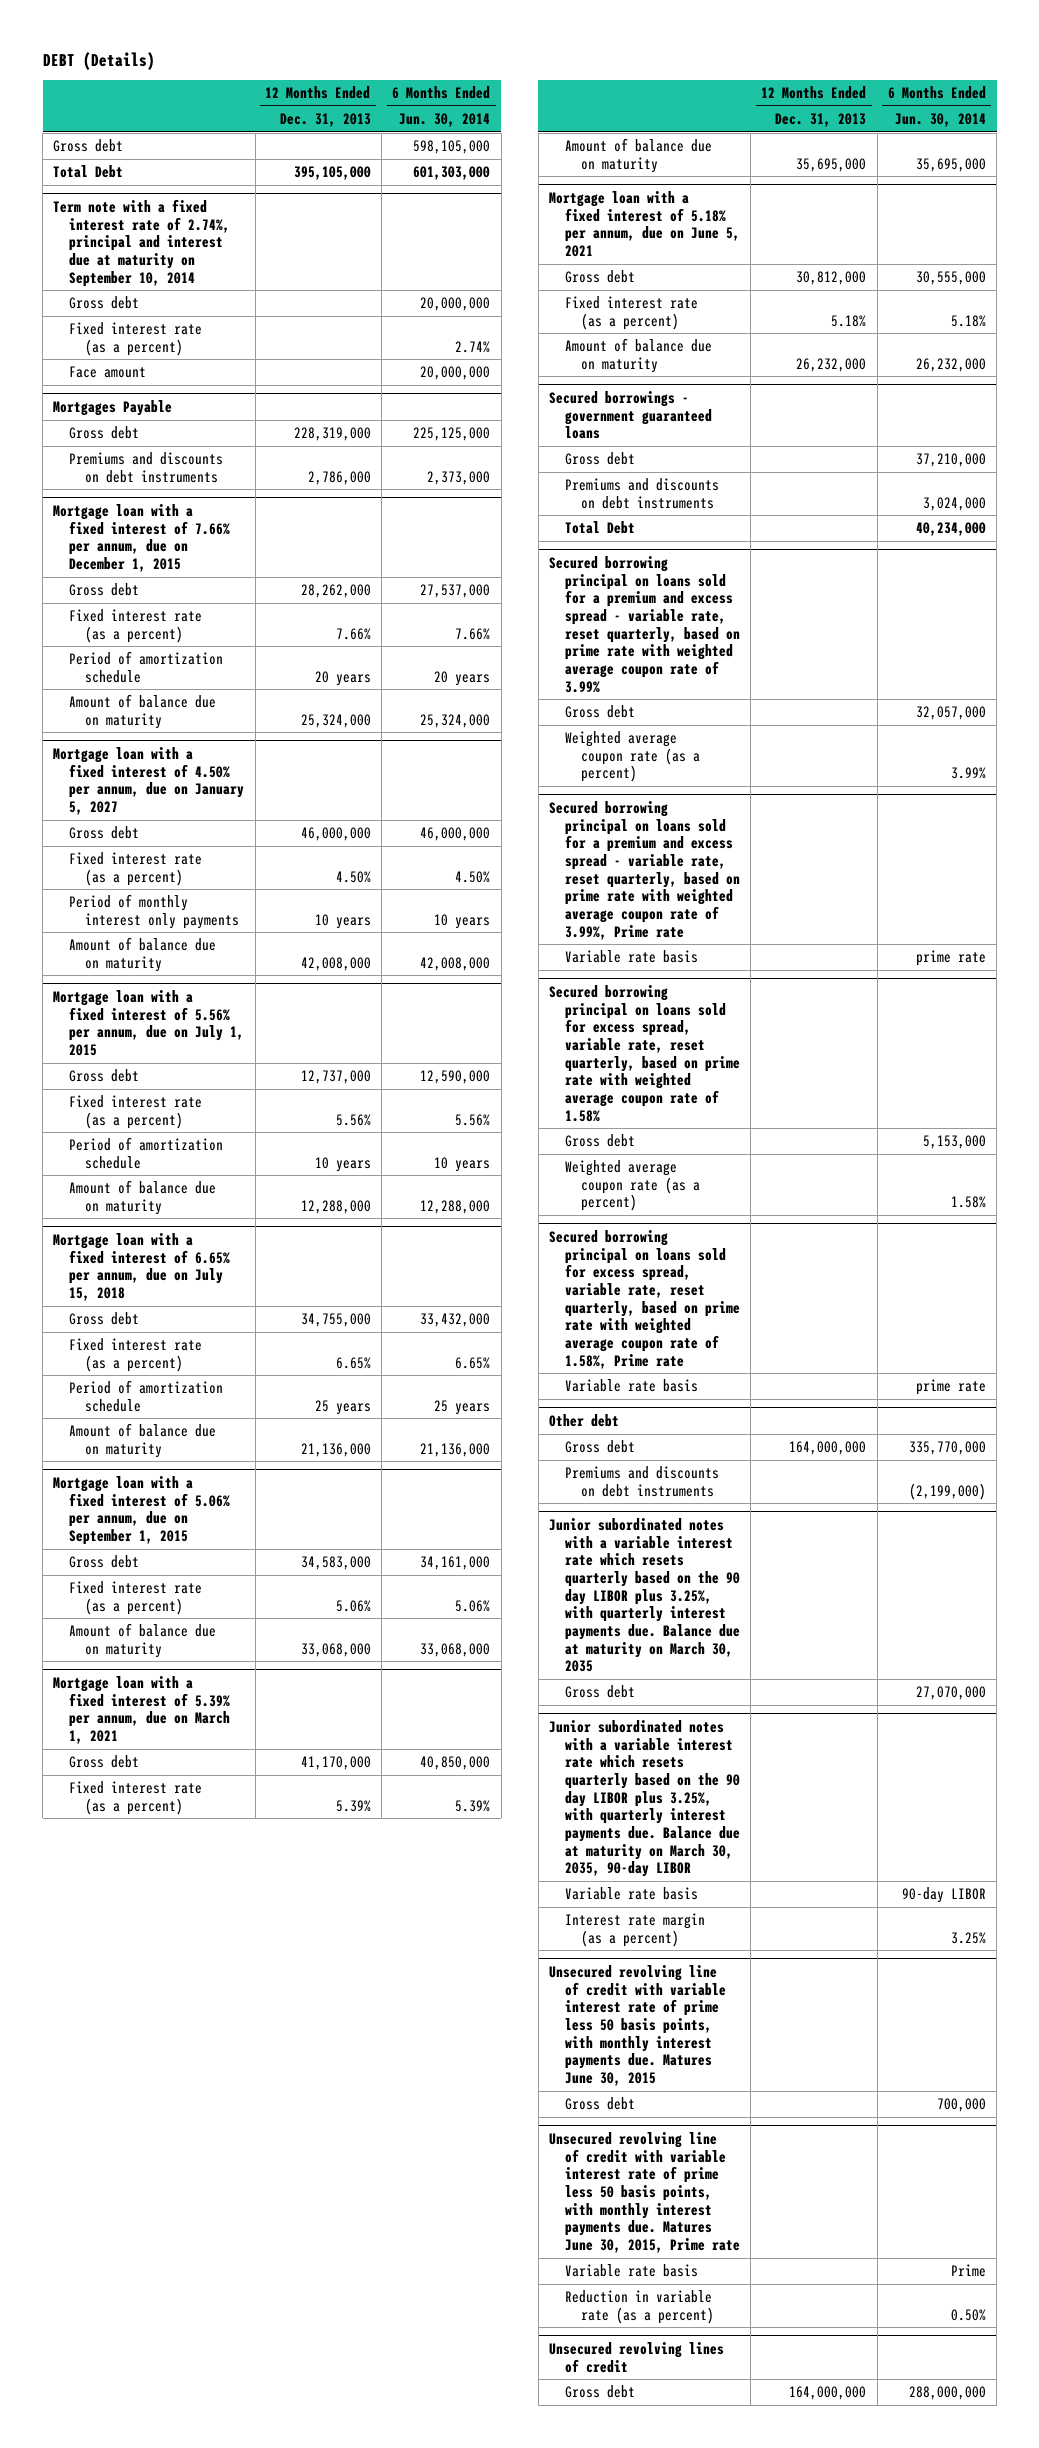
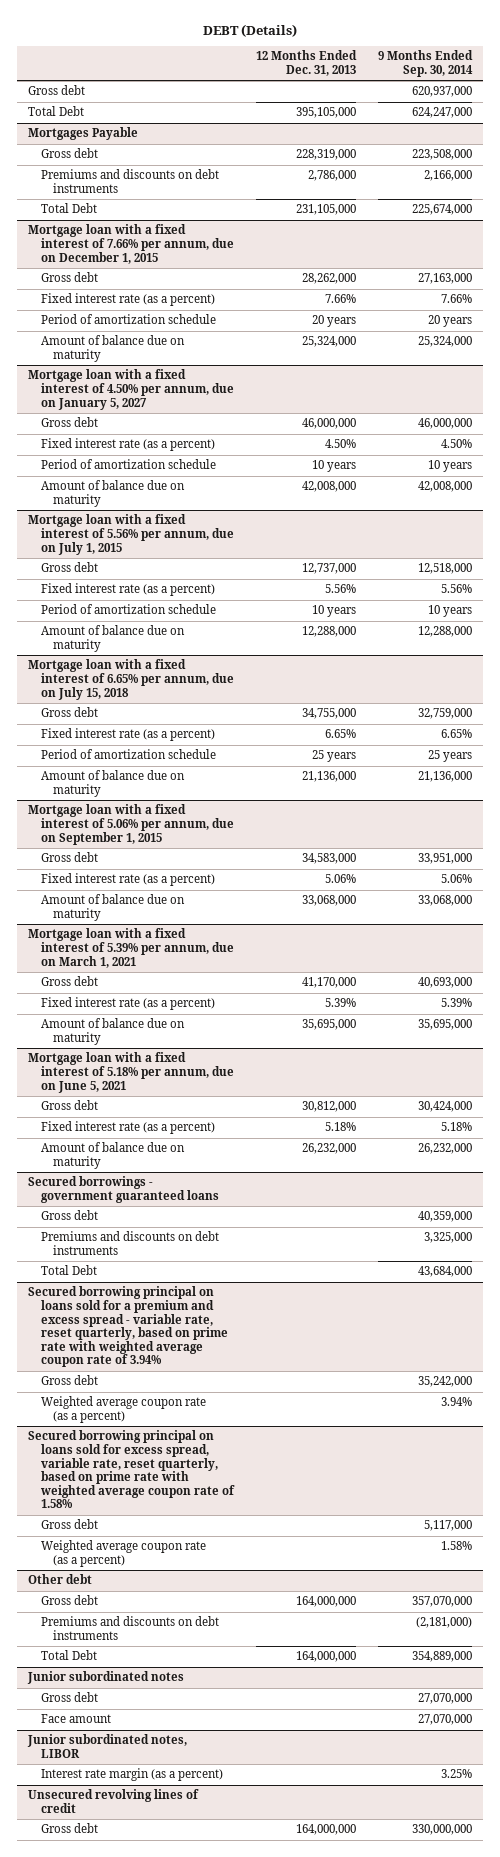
- | 12 Months Ended Dec. 31, 2013 | 6 Months Ended Jun. 30, 2014
+ | 12 Months Ended Dec. 31, 2013 | 9 Months Ended Sep. 30, 2014
- Term note with a fixed interest rate of 2.74%, principal and interest due at maturity on September 10, 2014
- Gross debt | | 20,000,000
- Fixed interest rate (as a percent) | | 2.74%
- Face amount | | 20,000,000
@ Mortgages Payable
+ Total Debt | 231,105,000 | 225,674,000
@ Mortgage loan with a fixed interest of 4.50% per annum, due on January 5, 2027
- Period of monthly interest only payments | 10 years | 10 years
+ Period of amortization schedule | 10 years | 10 years
- Secured borrowing principal on loans sold for a premium and excess spread - variable rate, reset quarterly, based on prime rate with weighted average coupon rate of 3.99%
+ Secured borrowing principal on loans sold for a premium and excess spread - variable rate, reset quarterly, based on prime rate with weighted average coupon rate of 3.94%
- Secured borrowing principal on loans sold for a premium and excess spread - variable rate, reset quarterly, based on prime rate with weighted average coupon rate of 3.99%, Prime rate
- Variable rate basis | | prime rate
- Secured borrowing principal on loans sold for excess spread, variable rate, reset quarterly, based on prime rate with weighted average coupon rate of 1.58%, Prime rate
- Variable rate basis | | prime rate
- Junior subordinated notes with a variable interest rate which resets quarterly based on the 90 day LIBOR plus 3.25%, with quarterly interest payments due. Balance due at maturity on March 30, 2035
@ Other debt
+ Total Debt | 164,000,000 | 354,889,000
+ Junior subordinated notes
- Junior subordinated notes with a variable interest rate which resets quarterly based on the 90 day LIBOR plus 3.25%, with quarterly interest payments due. Balance due at maturity on March 30, 2035, 90-day LIBOR
- Variable rate basis | | 90-day LIBOR
+ Face amount | | 27,070,000
+ Junior subordinated notes, LIBOR
- Unsecured revolving line of credit with variable interest rate of prime less 50 basis points, with monthly interest payments due. Matures June 30, 2015
- Gross debt | | 700,000
- Unsecured revolving line of credit with variable interest rate of prime less 50 basis points, with monthly interest payments due. Matures June 30, 2015, Prime rate
- Variable rate basis | | Prime
- Reduction in variable rate (as a percent) | | 0.50%

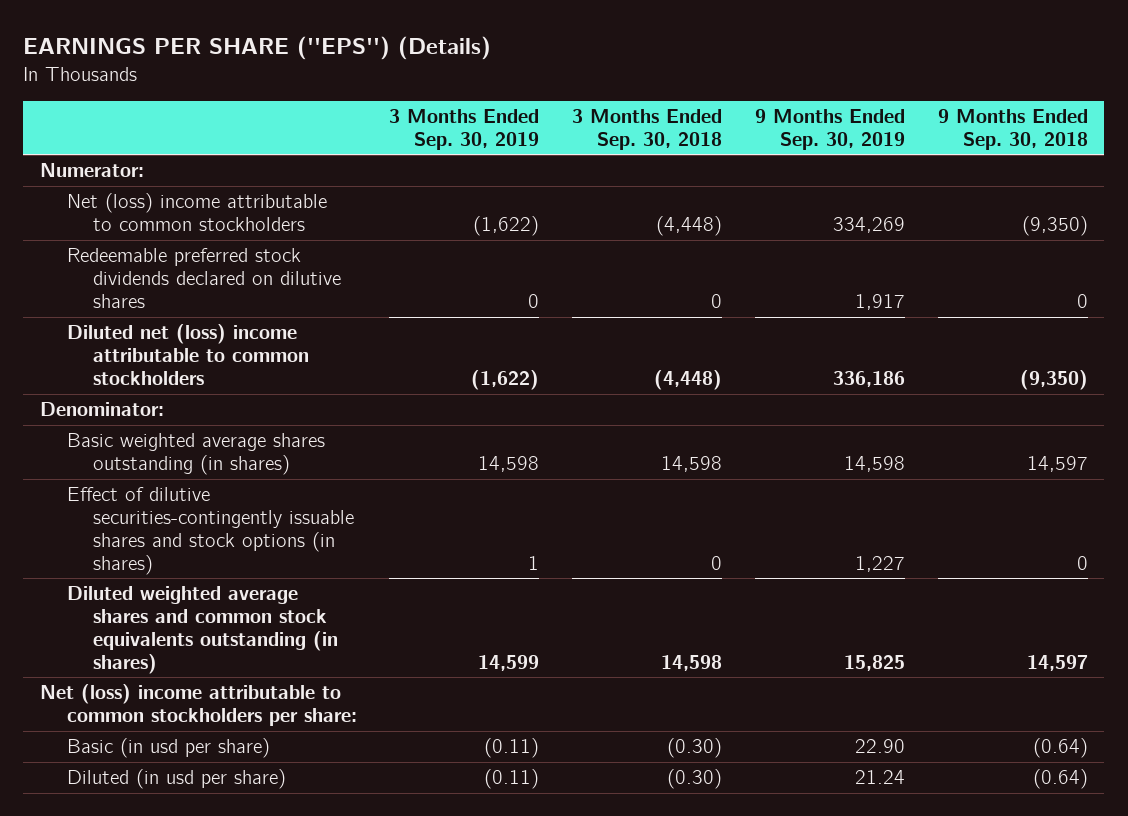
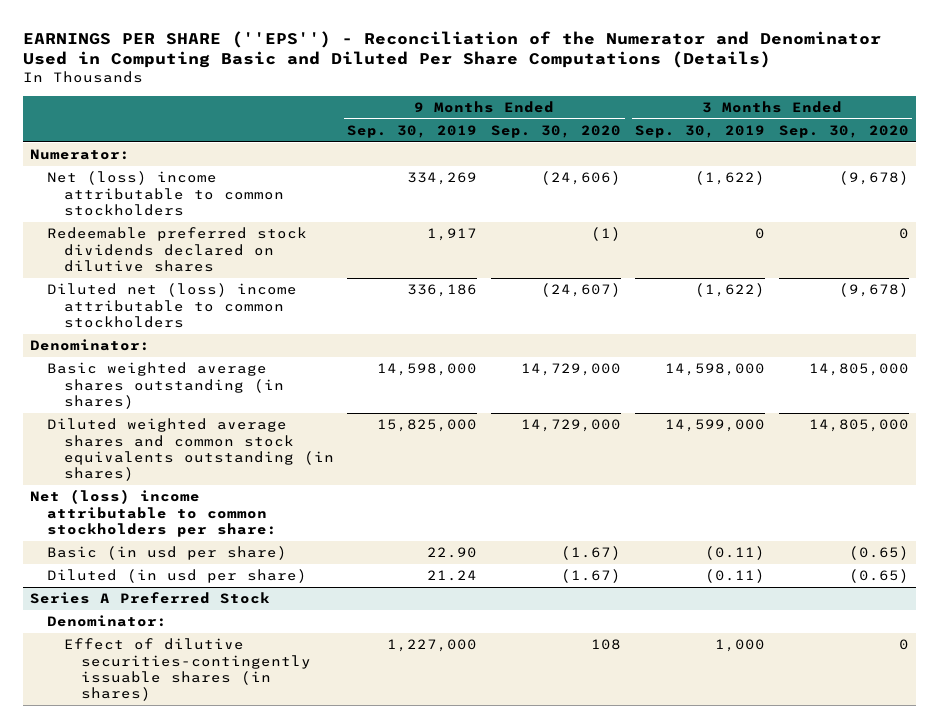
- EARNINGS PER SHARE (''EPS'') (Details)
+ EARNINGS PER SHARE (''EPS'') - Reconciliation of the Numerator and Denominator Used in Computing Basic and Diluted Per Share Computations (Details)
- | 3 Months Ended Sep. 30, 2019 | 3 Months Ended Sep. 30, 2018 | 9 Months Ended Sep. 30, 2019 | 9 Months Ended Sep. 30, 2018
+ | 9 Months Ended Sep. 30, 2019 | 9 Months Ended Sep. 30, 2020 | 3 Months Ended Sep. 30, 2019 | 3 Months Ended Sep. 30, 2020
- Basic weighted average shares outstanding (in shares) | 14,598 | 14,598 | 14,598 | 14,597
- Effect of dilutive securities-contingently issuable shares and stock options (in shares) | 1 | 0 | 1,227 | 0
- Diluted weighted average shares and common stock equivalents outstanding (in shares) | 14,599 | 14,598 | 15,825 | 14,597
+ Basic weighted average shares outstanding (in shares) | 14,598,000 | 14,729,000 | 14,598,000 | 14,805,000
+ Diluted weighted average shares and common stock equivalents outstanding (in shares) | 15,825,000 | 14,729,000 | 14,599,000 | 14,805,000
+ Series A Preferred Stock
+ Denominator:
+ Effect of dilutive securities-contingently issuable shares (in shares) | 1,227,000 | 108 | 1,000 | 0

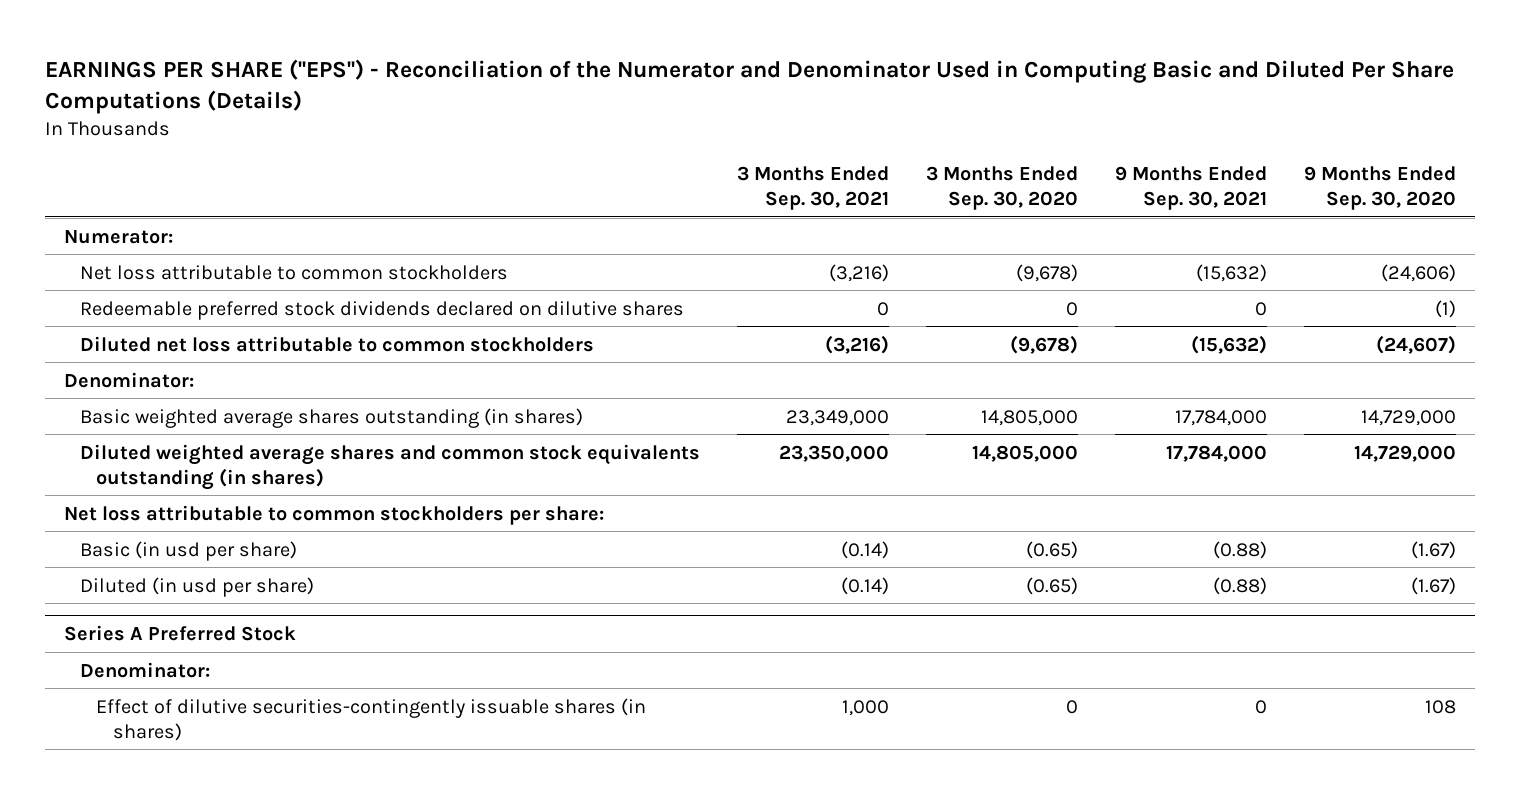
- | 9 Months Ended Sep. 30, 2019 | 9 Months Ended Sep. 30, 2020 | 3 Months Ended Sep. 30, 2019 | 3 Months Ended Sep. 30, 2020
+ | 3 Months Ended Sep. 30, 2021 | 3 Months Ended Sep. 30, 2020 | 9 Months Ended Sep. 30, 2021 | 9 Months Ended Sep. 30, 2020
- Net (loss) income attributable to common stockholders | 334,269 | (24,606) | (1,622) | (9,678)
+ Net loss attributable to common stockholders | (3,216) | (9,678) | (15,632) | (24,606)
- Diluted net (loss) income attributable to common stockholders | 336,186 | (24,607) | (1,622) | (9,678)
+ Diluted net loss attributable to common stockholders | (3,216) | (9,678) | (15,632) | (24,607)
- Net (loss) income attributable to common stockholders per share:
+ Net loss attributable to common stockholders per share:

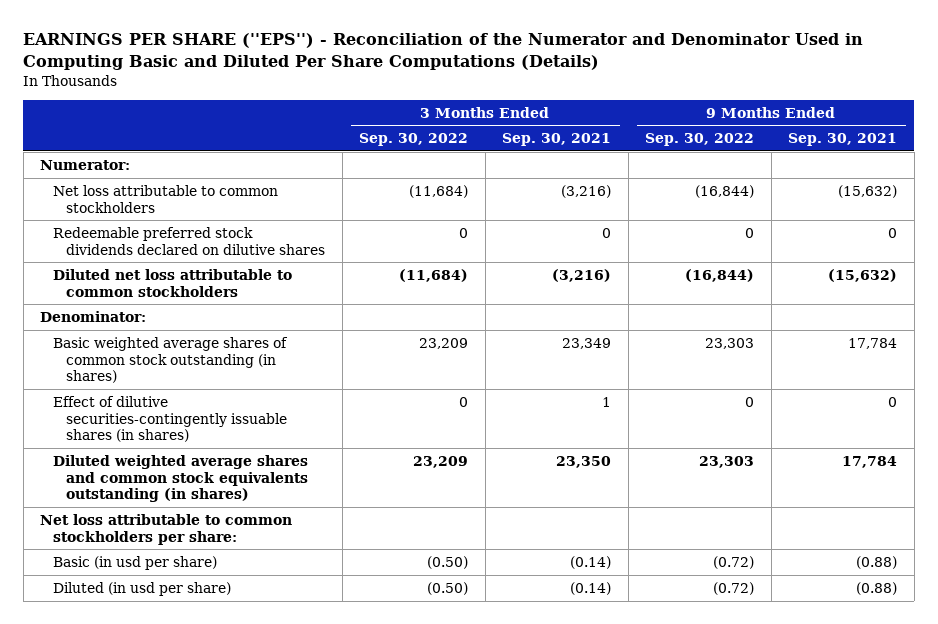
- | 3 Months Ended Sep. 30, 2021 | 3 Months Ended Sep. 30, 2020 | 9 Months Ended Sep. 30, 2021 | 9 Months Ended Sep. 30, 2020
+ | 3 Months Ended Sep. 30, 2022 | 3 Months Ended Sep. 30, 2021 | 9 Months Ended Sep. 30, 2022 | 9 Months Ended Sep. 30, 2021
- Basic weighted average shares outstanding (in shares) | 23,349,000 | 14,805,000 | 17,784,000 | 14,729,000
- Diluted weighted average shares and common stock equivalents outstanding (in shares) | 23,350,000 | 14,805,000 | 17,784,000 | 14,729,000
+ Basic weighted average shares of common stock outstanding (in shares) | 23,209 | 23,349 | 23,303 | 17,784
+ Effect of dilutive securities-contingently issuable shares (in shares) | 0 | 1 | 0 | 0
+ Diluted weighted average shares and common stock equivalents outstanding (in shares) | 23,209 | 23,350 | 23,303 | 17,784
- Series A Preferred Stock
- Denominator:
- Effect of dilutive securities-contingently issuable shares (in shares) | 1,000 | 0 | 0 | 108

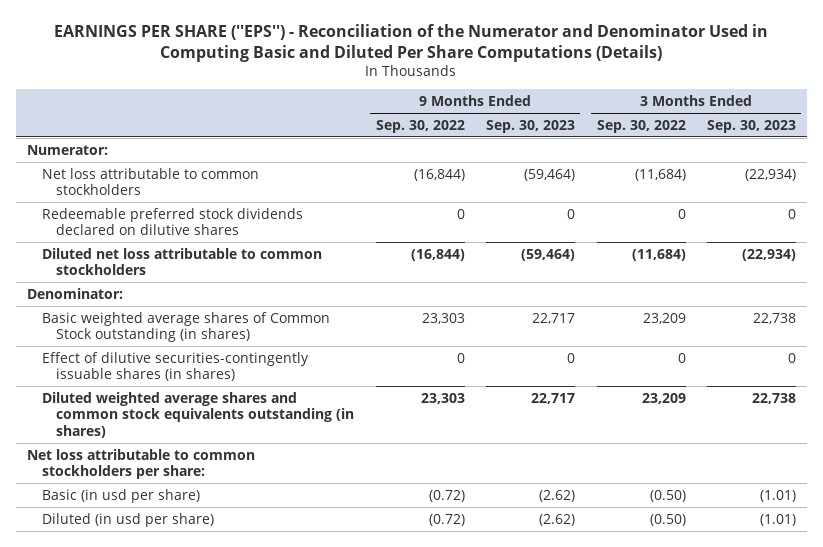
- | 3 Months Ended Sep. 30, 2022 | 3 Months Ended Sep. 30, 2021 | 9 Months Ended Sep. 30, 2022 | 9 Months Ended Sep. 30, 2021
+ | 9 Months Ended Sep. 30, 2022 | 9 Months Ended Sep. 30, 2023 | 3 Months Ended Sep. 30, 2022 | 3 Months Ended Sep. 30, 2023
- Basic weighted average shares of common stock outstanding (in shares) | 23,209 | 23,349 | 23,303 | 17,784
+ Basic weighted average shares of Common Stock outstanding (in shares) | 23,303 | 22,717 | 23,209 | 22,738

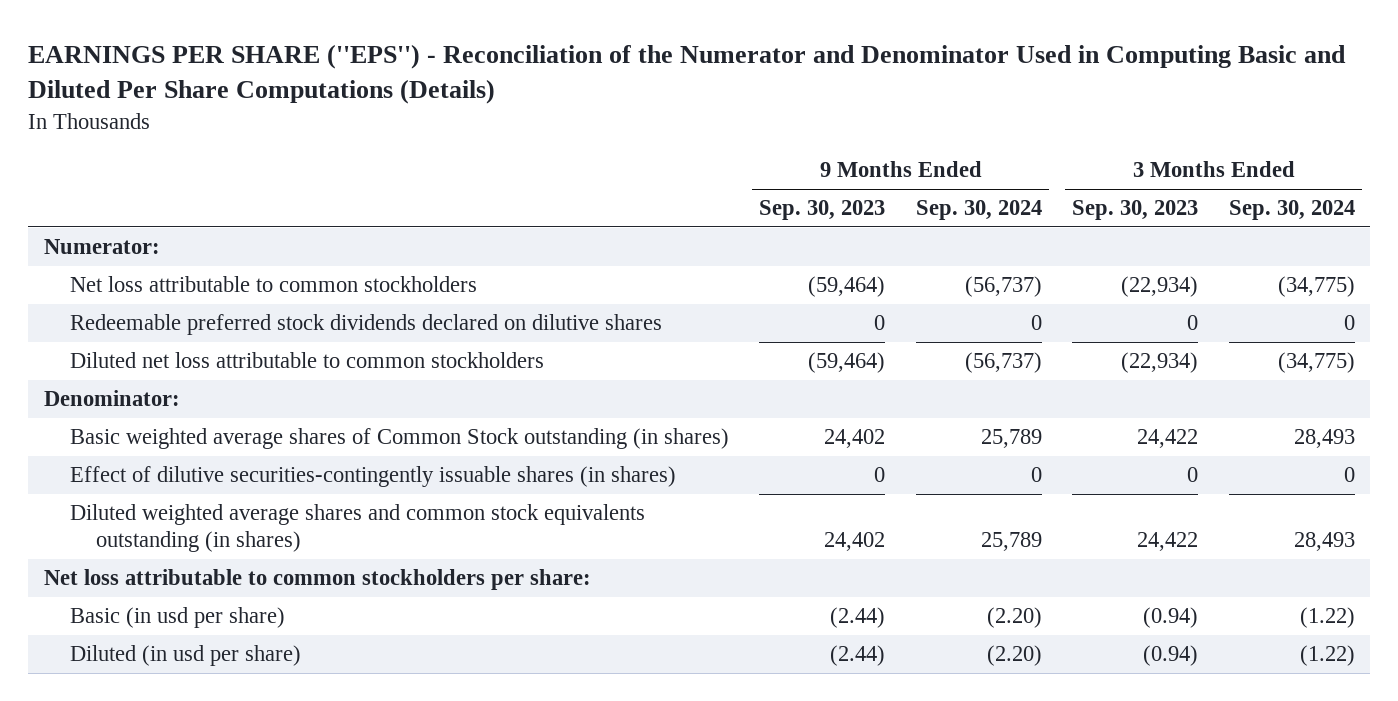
- | 9 Months Ended Sep. 30, 2022 | 9 Months Ended Sep. 30, 2023 | 3 Months Ended Sep. 30, 2022 | 3 Months Ended Sep. 30, 2023
+ | 9 Months Ended Sep. 30, 2023 | 9 Months Ended Sep. 30, 2024 | 3 Months Ended Sep. 30, 2023 | 3 Months Ended Sep. 30, 2024
- Basic weighted average shares of Common Stock outstanding (in shares) | 23,303 | 22,717 | 23,209 | 22,738
+ Basic weighted average shares of Common Stock outstanding (in shares) | 24,402 | 25,789 | 24,422 | 28,493
- Diluted weighted average shares and common stock equivalents outstanding (in shares) | 23,303 | 22,717 | 23,209 | 22,738
+ Diluted weighted average shares and common stock equivalents outstanding (in shares) | 24,402 | 25,789 | 24,422 | 28,493
- Basic (in usd per share) | (0.72) | (2.62) | (0.50) | (1.01)
- Diluted (in usd per share) | (0.72) | (2.62) | (0.50) | (1.01)
+ Basic (in usd per share) | (2.44) | (2.20) | (0.94) | (1.22)
+ Diluted (in usd per share) | (2.44) | (2.20) | (0.94) | (1.22)

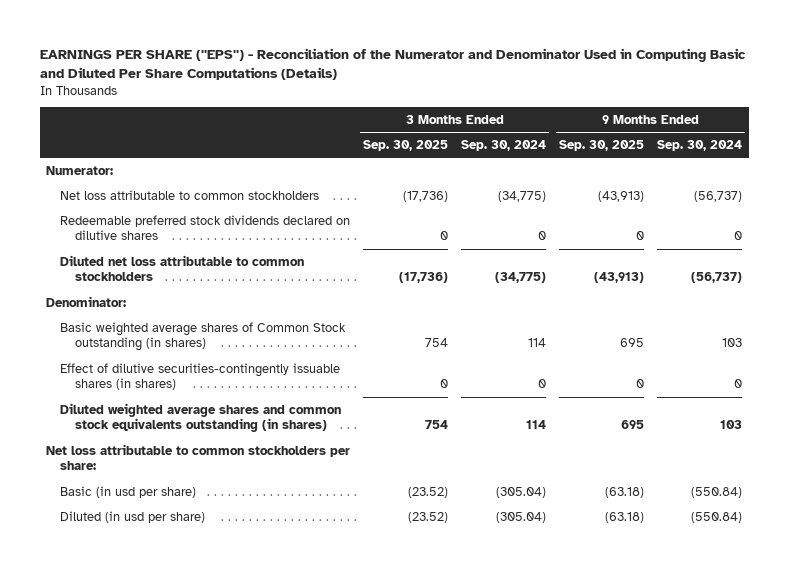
- | 9 Months Ended Sep. 30, 2023 | 9 Months Ended Sep. 30, 2024 | 3 Months Ended Sep. 30, 2023 | 3 Months Ended Sep. 30, 2024
+ | 3 Months Ended Sep. 30, 2025 | 3 Months Ended Sep. 30, 2024 | 9 Months Ended Sep. 30, 2025 | 9 Months Ended Sep. 30, 2024
- Basic weighted average shares of Common Stock outstanding (in shares) | 24,402 | 25,789 | 24,422 | 28,493
+ Basic weighted average shares of Common Stock outstanding (in shares) | 754 | 114 | 695 | 103
- Diluted weighted average shares and common stock equivalents outstanding (in shares) | 24,402 | 25,789 | 24,422 | 28,493
+ Diluted weighted average shares and common stock equivalents outstanding (in shares) | 754 | 114 | 695 | 103
- Basic (in usd per share) | (2.44) | (2.20) | (0.94) | (1.22)
- Diluted (in usd per share) | (2.44) | (2.20) | (0.94) | (1.22)
+ Basic (in usd per share) | (23.52) | (305.04) | (63.18) | (550.84)
+ Diluted (in usd per share) | (23.52) | (305.04) | (63.18) | (550.84)

